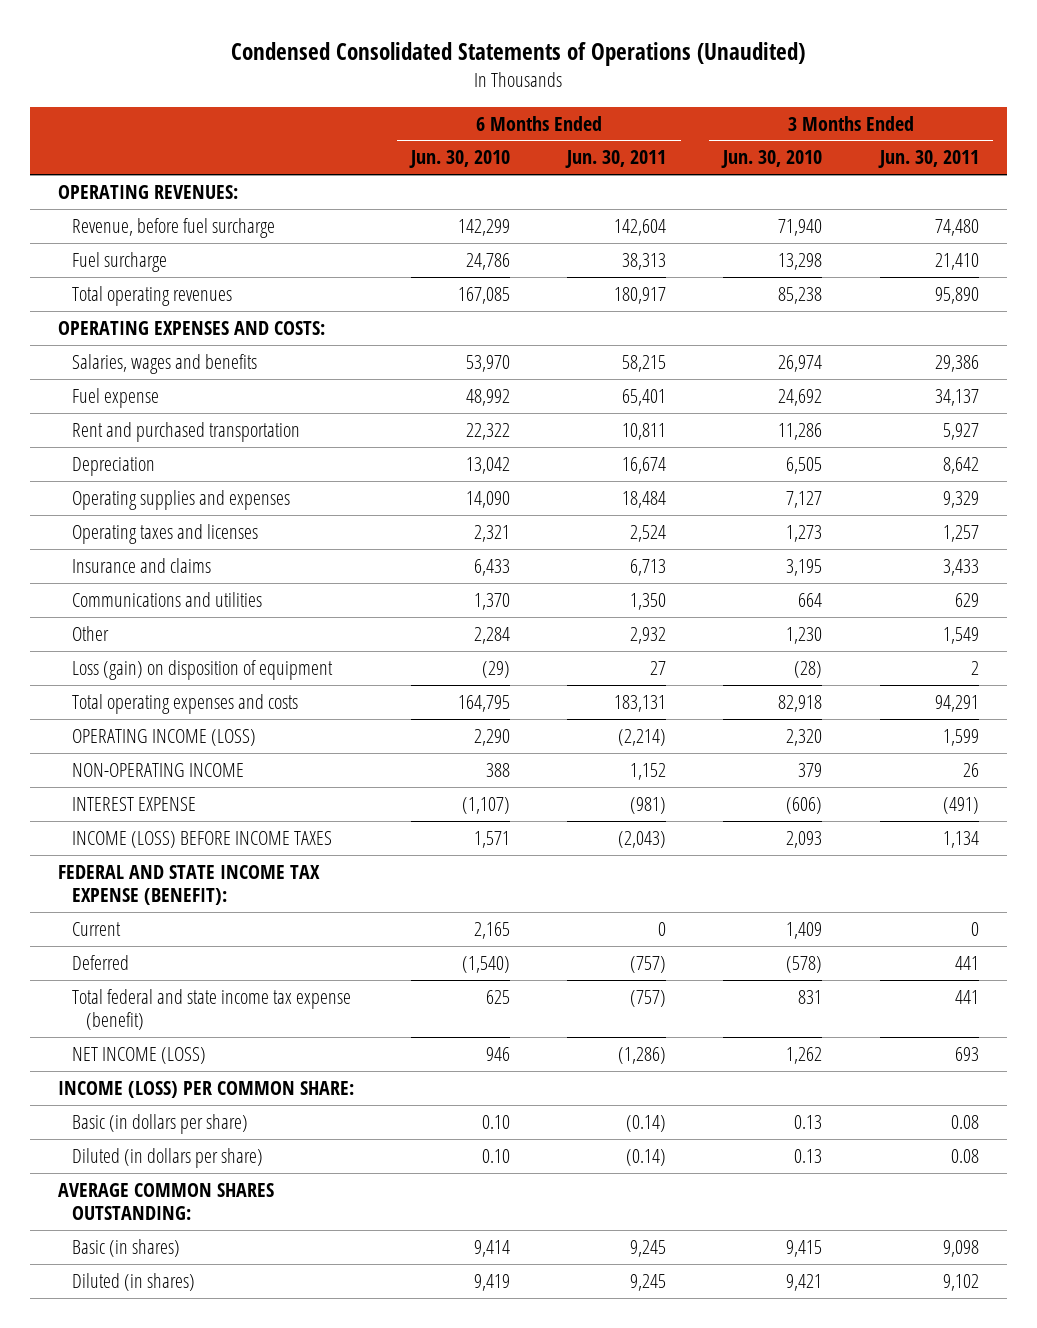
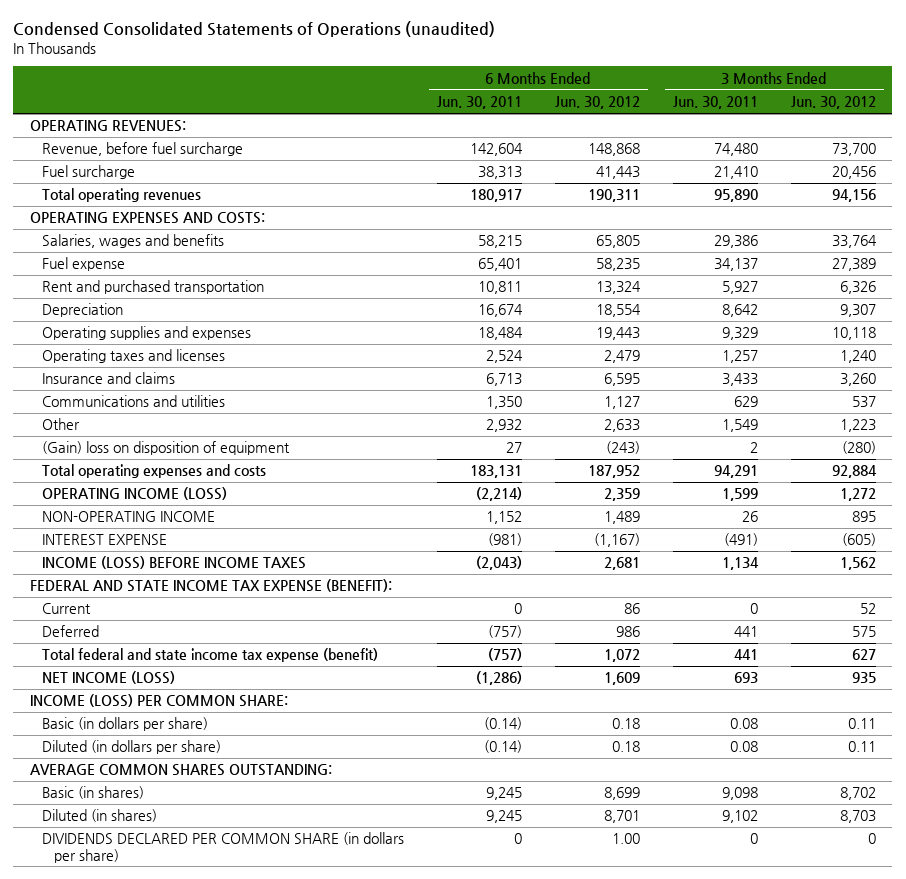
- Condensed Consolidated Statements of Operations (Unaudited)
+ Condensed Consolidated Statements of Operations (unaudited)
- | 6 Months Ended Jun. 30, 2010 | 6 Months Ended Jun. 30, 2011 | 3 Months Ended Jun. 30, 2010 | 3 Months Ended Jun. 30, 2011
+ | 6 Months Ended Jun. 30, 2011 | 6 Months Ended Jun. 30, 2012 | 3 Months Ended Jun. 30, 2011 | 3 Months Ended Jun. 30, 2012
- Loss (gain) on disposition of equipment | (29) | 27 | (28) | 2
+ (Gain) loss on disposition of equipment | 27 | (243) | 2 | (280)
+ DIVIDENDS DECLARED PER COMMON SHARE (in dollars per share) | 0 | 1.00 | 0 | 0

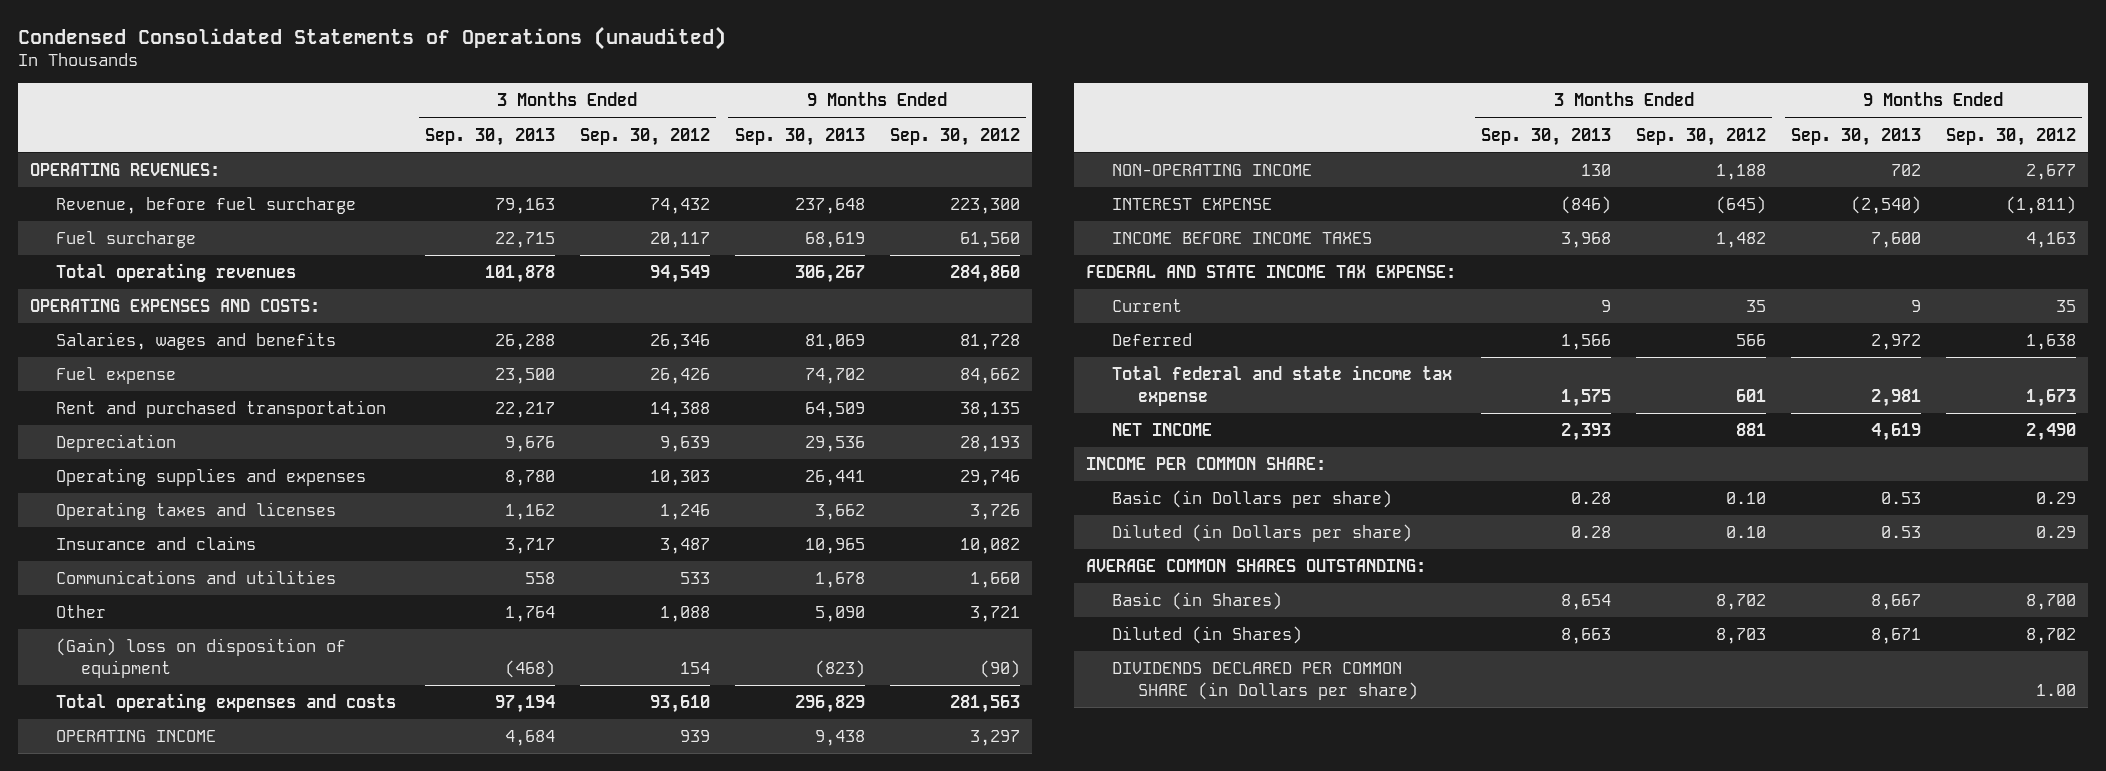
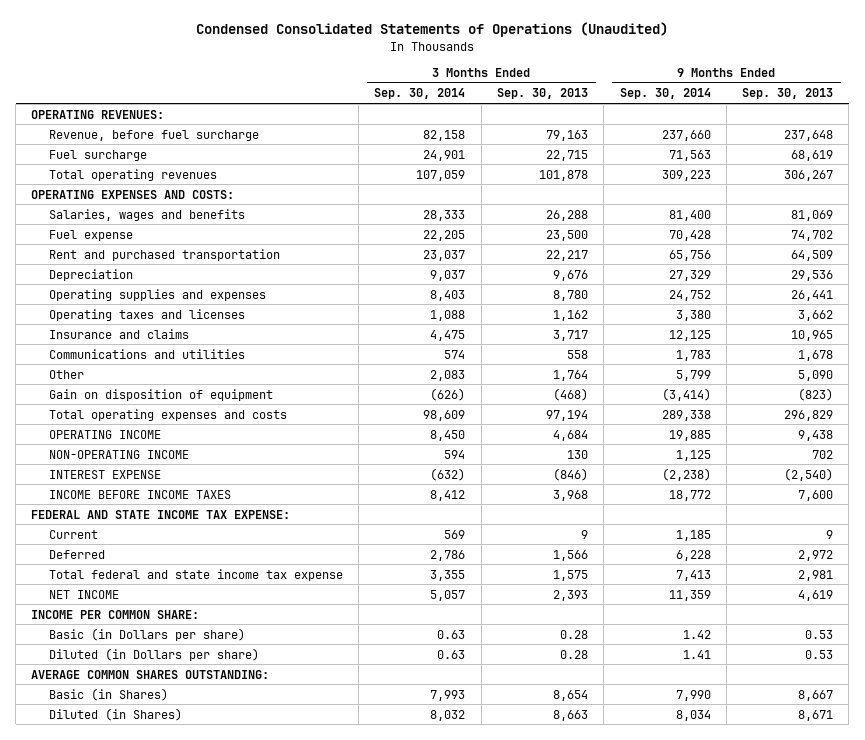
- Condensed Consolidated Statements of Operations (unaudited)
+ Condensed Consolidated Statements of Operations (Unaudited)
- | 3 Months Ended Sep. 30, 2013 | 3 Months Ended Sep. 30, 2012 | 9 Months Ended Sep. 30, 2013 | 9 Months Ended Sep. 30, 2012
+ | 3 Months Ended Sep. 30, 2014 | 3 Months Ended Sep. 30, 2013 | 9 Months Ended Sep. 30, 2014 | 9 Months Ended Sep. 30, 2013
- (Gain) loss on disposition of equipment | (468) | 154 | (823) | (90)
+ Gain on disposition of equipment | (626) | (468) | (3,414) | (823)
- DIVIDENDS DECLARED PER COMMON SHARE (in Dollars per share) | | | | 1.00

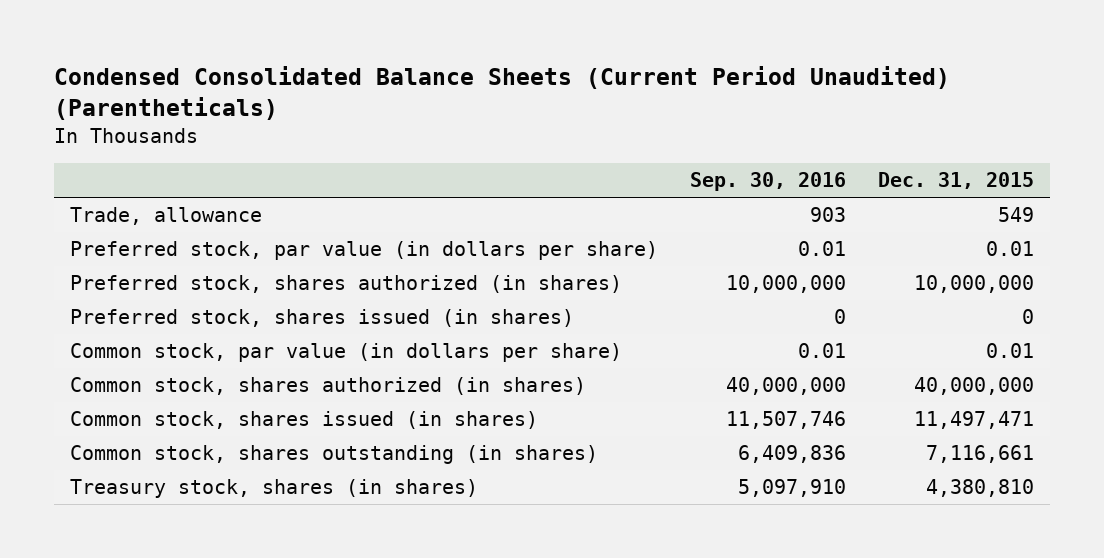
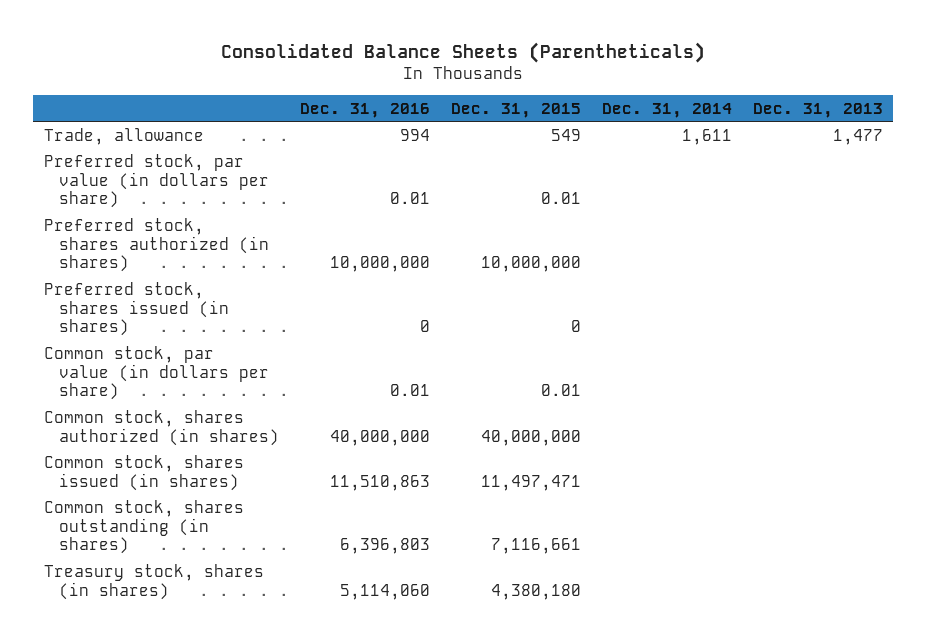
- Condensed Consolidated Balance Sheets (Current Period Unaudited) (Parentheticals)
+ Consolidated Balance Sheets (Parentheticals)
- | Sep. 30, 2016 | Dec. 31, 2015
+ | Dec. 31, 2016 | Dec. 31, 2015 | Dec. 31, 2014 | Dec. 31, 2013
- Treasury stock, shares (in shares) | 5,097,910 | 4,380,810
+ Treasury stock, shares (in shares) | 5,114,060 | 4,380,180 | |

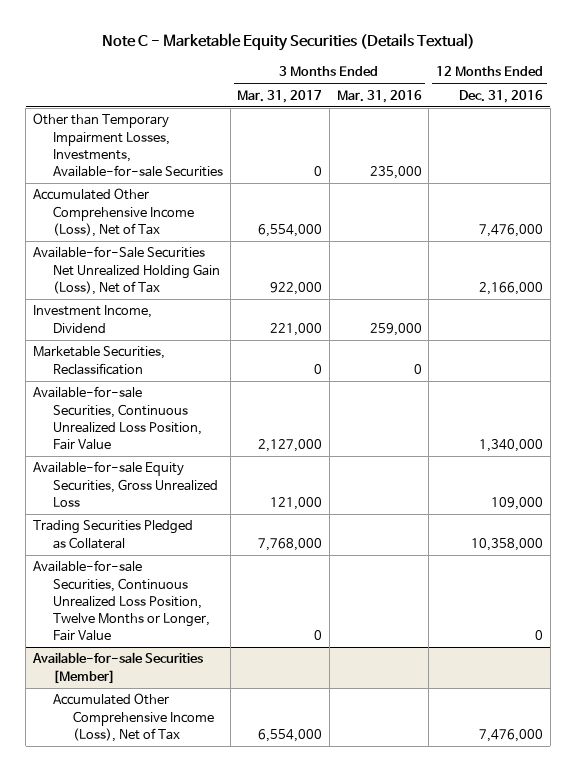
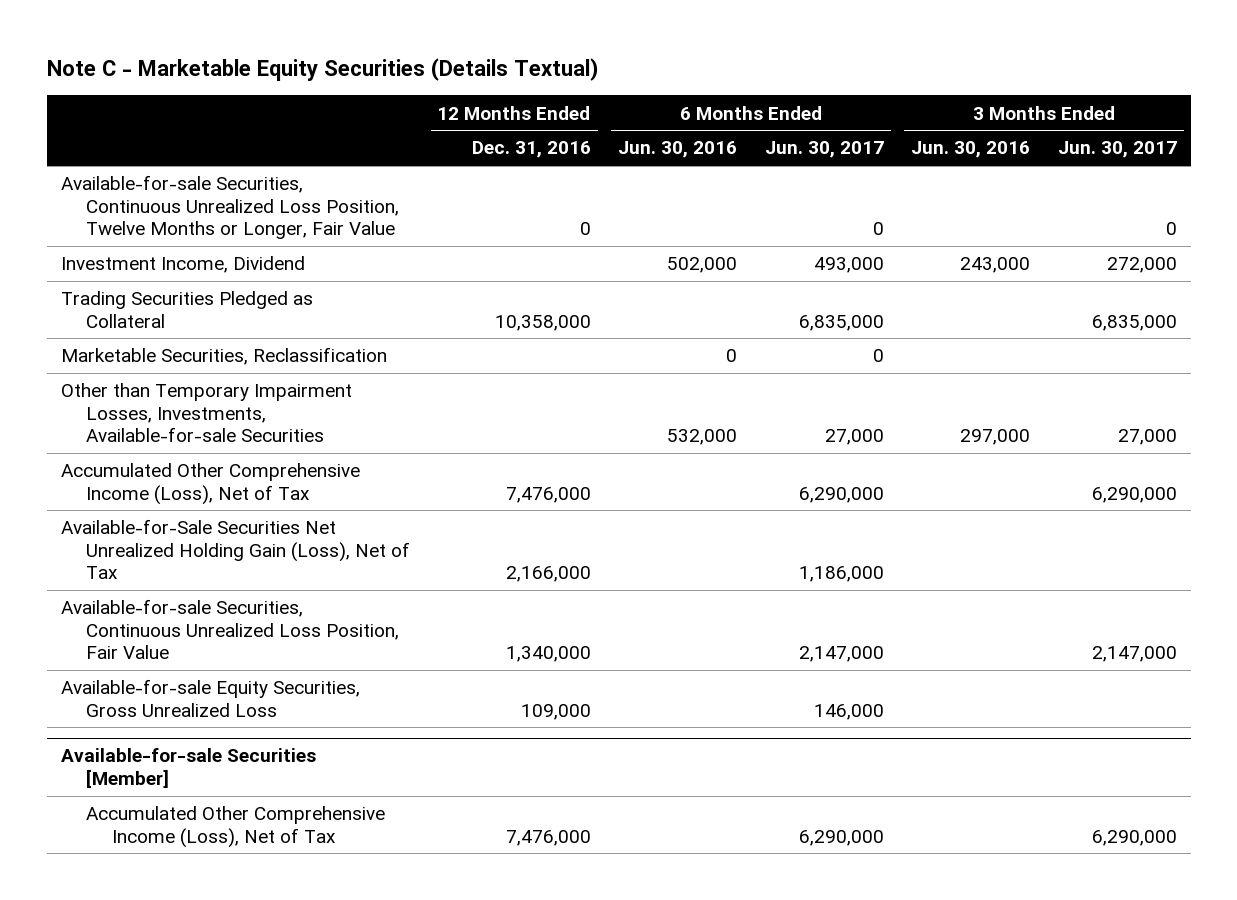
- | 3 Months Ended Mar. 31, 2017 | 3 Months Ended Mar. 31, 2016 | 12 Months Ended Dec. 31, 2016
+ | 12 Months Ended Dec. 31, 2016 | 6 Months Ended Jun. 30, 2016 | 6 Months Ended Jun. 30, 2017 | 3 Months Ended Jun. 30, 2016 | 3 Months Ended Jun. 30, 2017
moved up: Available-for-sale Securities, Continuous Unrealized Loss Position, Twelve Months or Longer, Fair Value | 0 | | 0 | | 0
moved up: Investment Income, Dividend | | 502,000 | 493,000 | 243,000 | 272,000
moved up: Trading Securities Pledged as Collateral | 10,358,000 | | 6,835,000 | | 6,835,000
moved up: Marketable Securities, Reclassification | | 0 | 0 | |

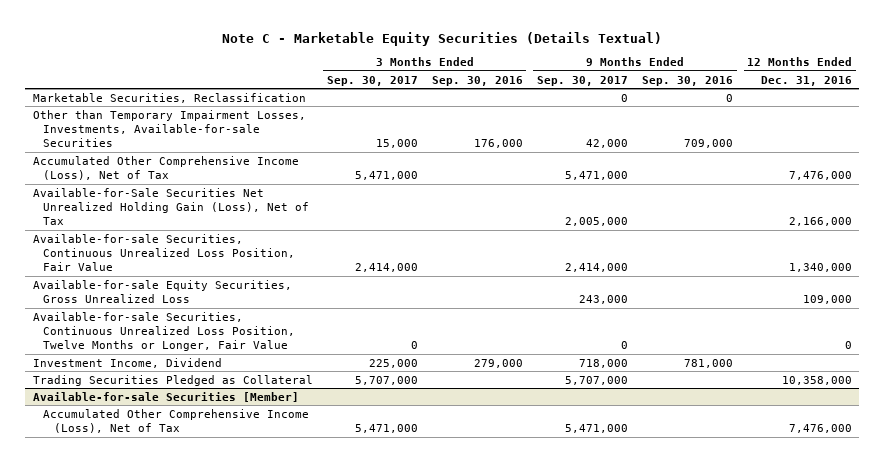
- | 12 Months Ended Dec. 31, 2016 | 6 Months Ended Jun. 30, 2016 | 6 Months Ended Jun. 30, 2017 | 3 Months Ended Jun. 30, 2016 | 3 Months Ended Jun. 30, 2017
+ | 3 Months Ended Sep. 30, 2017 | 3 Months Ended Sep. 30, 2016 | 9 Months Ended Sep. 30, 2017 | 9 Months Ended Sep. 30, 2016 | 12 Months Ended Dec. 31, 2016
moved down: Available-for-sale Securities, Continuous Unrealized Loss Position, Twelve Months or Longer, Fair Value | 0 | | 0 | | 0
moved down: Investment Income, Dividend | 225,000 | 279,000 | 718,000 | 781,000 |
moved down: Trading Securities Pledged as Collateral | 5,707,000 | | 5,707,000 | | 10,358,000

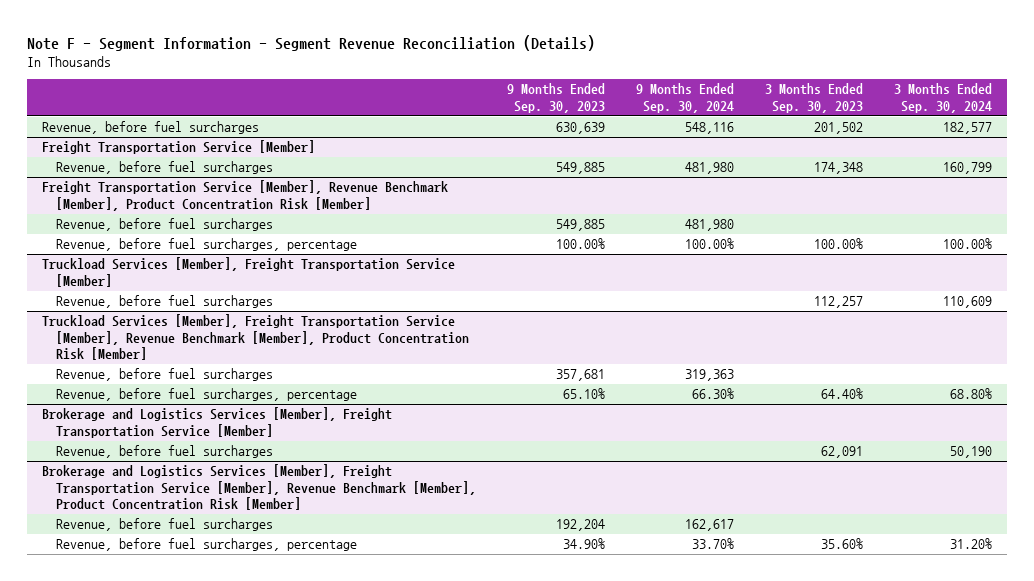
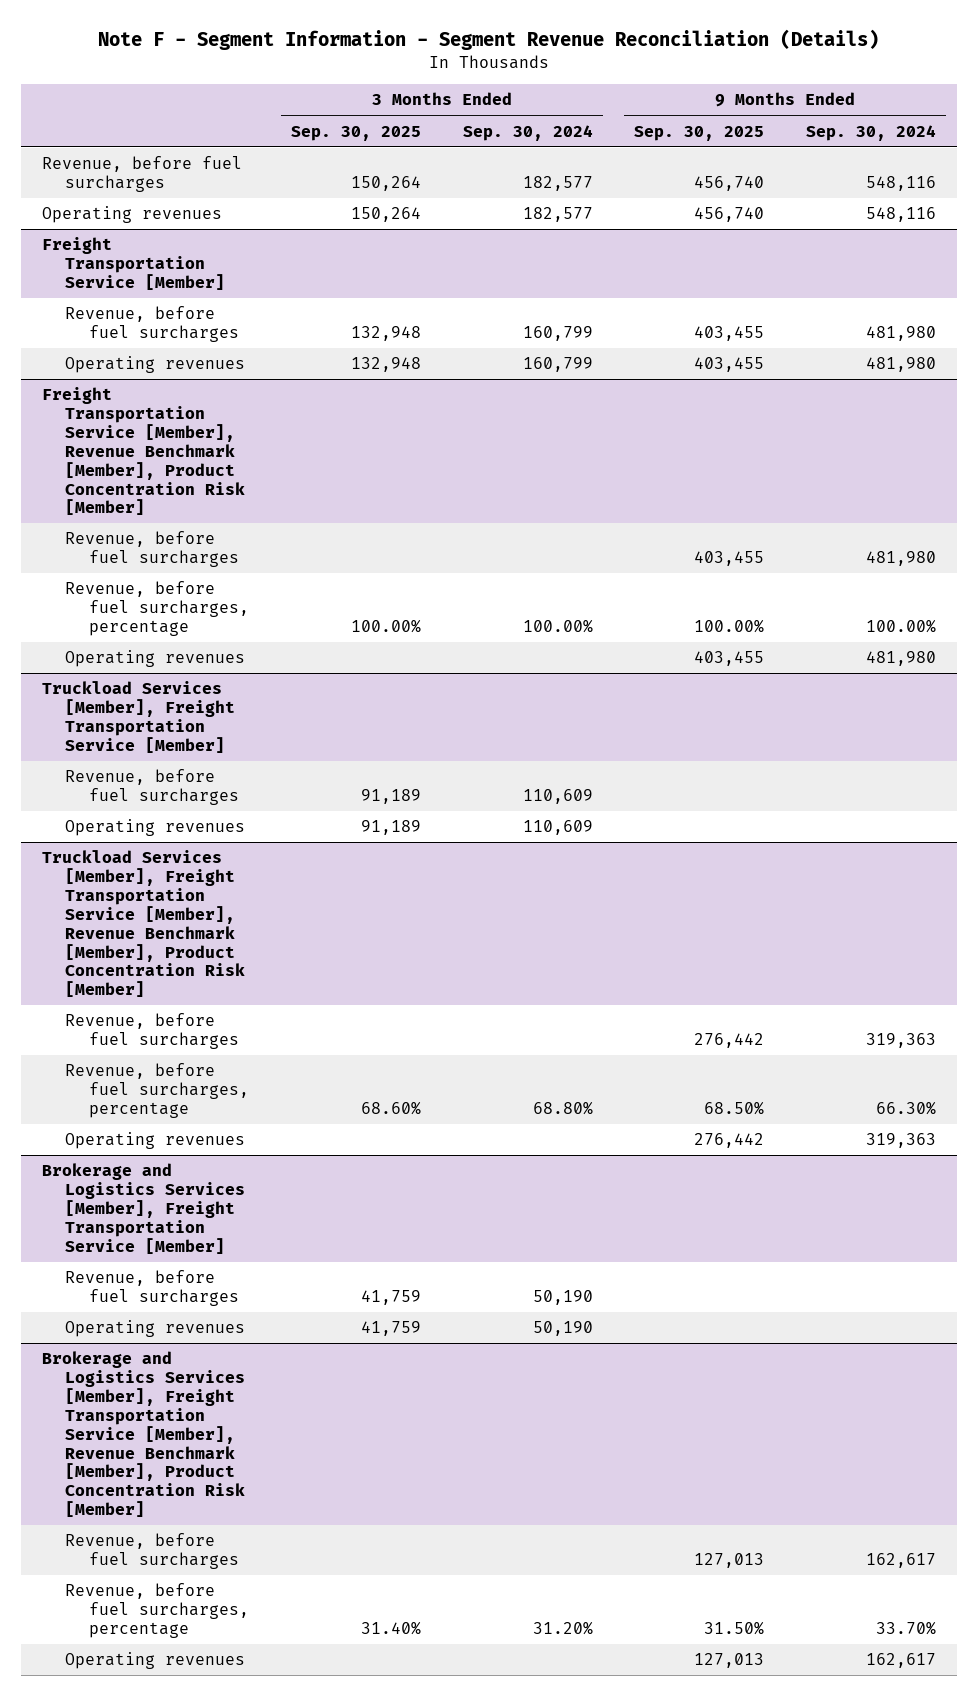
- | 9 Months Ended Sep. 30, 2023 | 9 Months Ended Sep. 30, 2024 | 3 Months Ended Sep. 30, 2023 | 3 Months Ended Sep. 30, 2024
+ | 3 Months Ended Sep. 30, 2025 | 3 Months Ended Sep. 30, 2024 | 9 Months Ended Sep. 30, 2025 | 9 Months Ended Sep. 30, 2024
+ Operating revenues | 150,264 | 182,577 | 456,740 | 548,116
@ Freight Transportation Service [Member]
+ Operating revenues | 132,948 | 160,799 | 403,455 | 481,980
@ Freight Transportation Service [Member], Revenue Benchmark [Member], Product Concentration Risk [Member]
+ Operating revenues | | | 403,455 | 481,980
@ Truckload Services [Member], Freight Transportation Service [Member]
+ Operating revenues | 91,189 | 110,609 | |
@ Truckload Services [Member], Freight Transportation Service [Member], Revenue Benchmark [Member], Product Concentration Risk [Member]
+ Operating revenues | | | 276,442 | 319,363
@ Brokerage and Logistics Services [Member], Freight Transportation Service [Member]
+ Operating revenues | 41,759 | 50,190 | |
@ Brokerage and Logistics Services [Member], Freight Transportation Service [Member], Revenue Benchmark [Member], Product Concentration Risk [Member]
+ Operating revenues | | | 127,013 | 162,617

